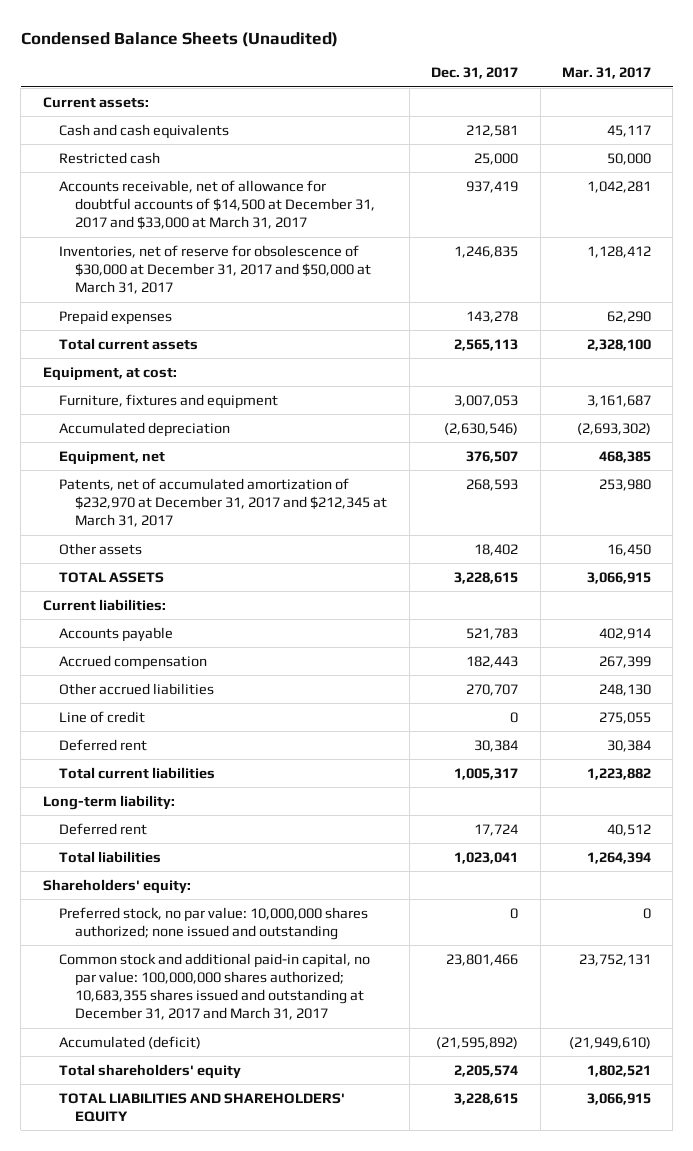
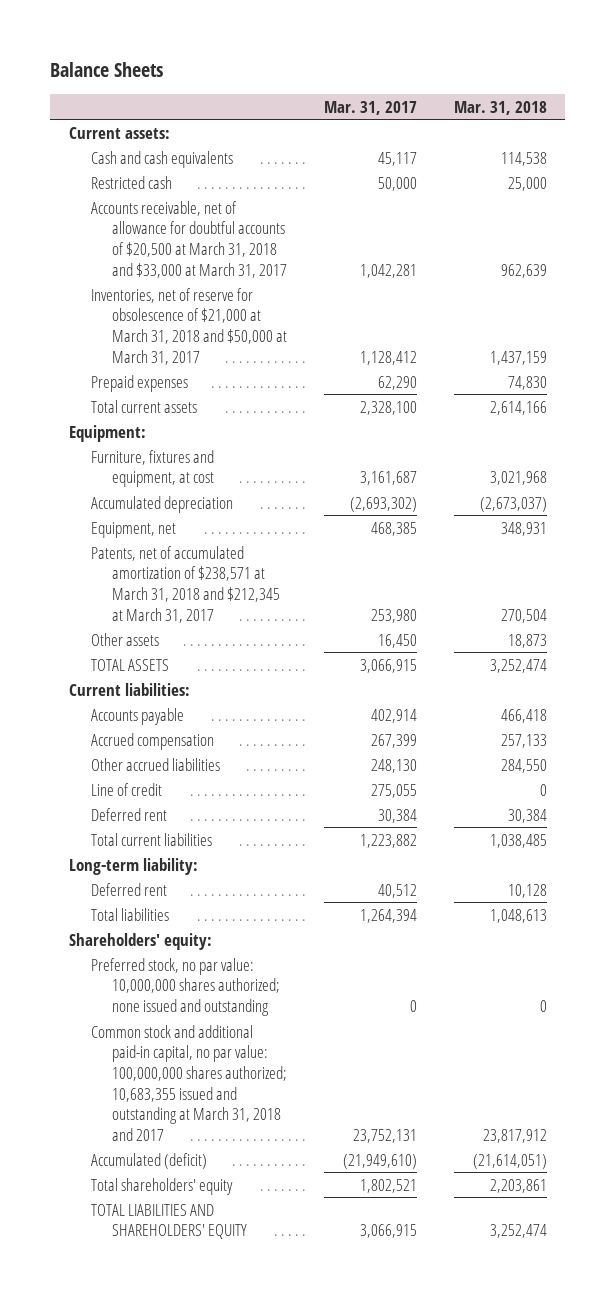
- Condensed Balance Sheets (Unaudited)
+ Balance Sheets
- | Dec. 31, 2017 | Mar. 31, 2017
+ | Mar. 31, 2017 | Mar. 31, 2018
- Accounts receivable, net of allowance for doubtful accounts of $14,500 at December 31, 2017 and $33,000 at March 31, 2017 | 937,419 | 1,042,281
- Inventories, net of reserve for obsolescence of $30,000 at December 31, 2017 and $50,000 at March 31, 2017 | 1,246,835 | 1,128,412
+ Accounts receivable, net of allowance for doubtful accounts of $20,500 at March 31, 2018 and $33,000 at March 31, 2017 | 1,042,281 | 962,639
+ Inventories, net of reserve for obsolescence of $21,000 at March 31, 2018 and $50,000 at March 31, 2017 | 1,128,412 | 1,437,159
- Equipment, at cost:
- Furniture, fixtures and equipment | 3,007,053 | 3,161,687
+ Equipment:
+ Furniture, fixtures and equipment, at cost | 3,161,687 | 3,021,968
- Patents, net of accumulated amortization of $232,970 at December 31, 2017 and $212,345 at March 31, 2017 | 268,593 | 253,980
+ Patents, net of accumulated amortization of $238,571 at March 31, 2018 and $212,345 at March 31, 2017 | 253,980 | 270,504
- Common stock and additional paid-in capital, no par value: 100,000,000 shares authorized; 10,683,355 shares issued and outstanding at December 31, 2017 and March 31, 2017 | 23,801,466 | 23,752,131
+ Common stock and additional paid-in capital, no par value: 100,000,000 shares authorized; 10,683,355 issued and outstanding at March 31, 2018 and 2017 | 23,752,131 | 23,817,912

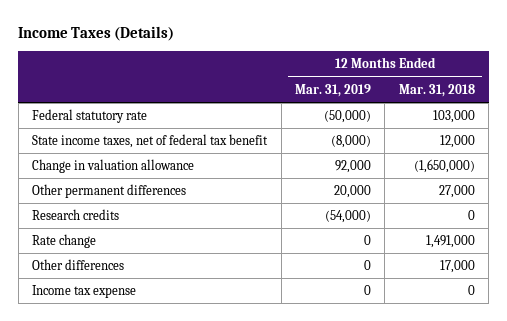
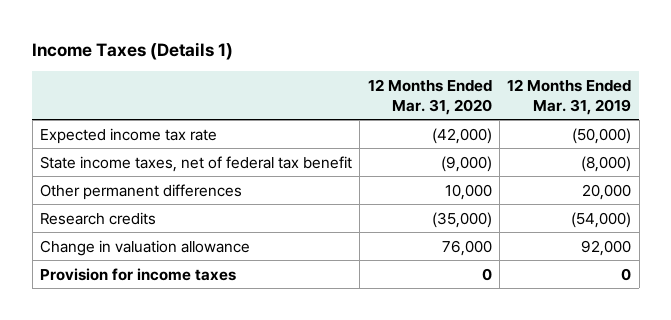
- Income Taxes (Details)
+ Income Taxes (Details 1)
- | 12 Months Ended Mar. 31, 2019 | 12 Months Ended Mar. 31, 2018
+ | 12 Months Ended Mar. 31, 2020 | 12 Months Ended Mar. 31, 2019
- Federal statutory rate | (50,000) | 103,000
+ Expected income tax rate | (42,000) | (50,000)
- Rate change | 0 | 1,491,000
- Other differences | 0 | 17,000
- Income tax expense | 0 | 0
moved down: Change in valuation allowance | 76,000 | 92,000
+ Provision for income taxes | 0 | 0

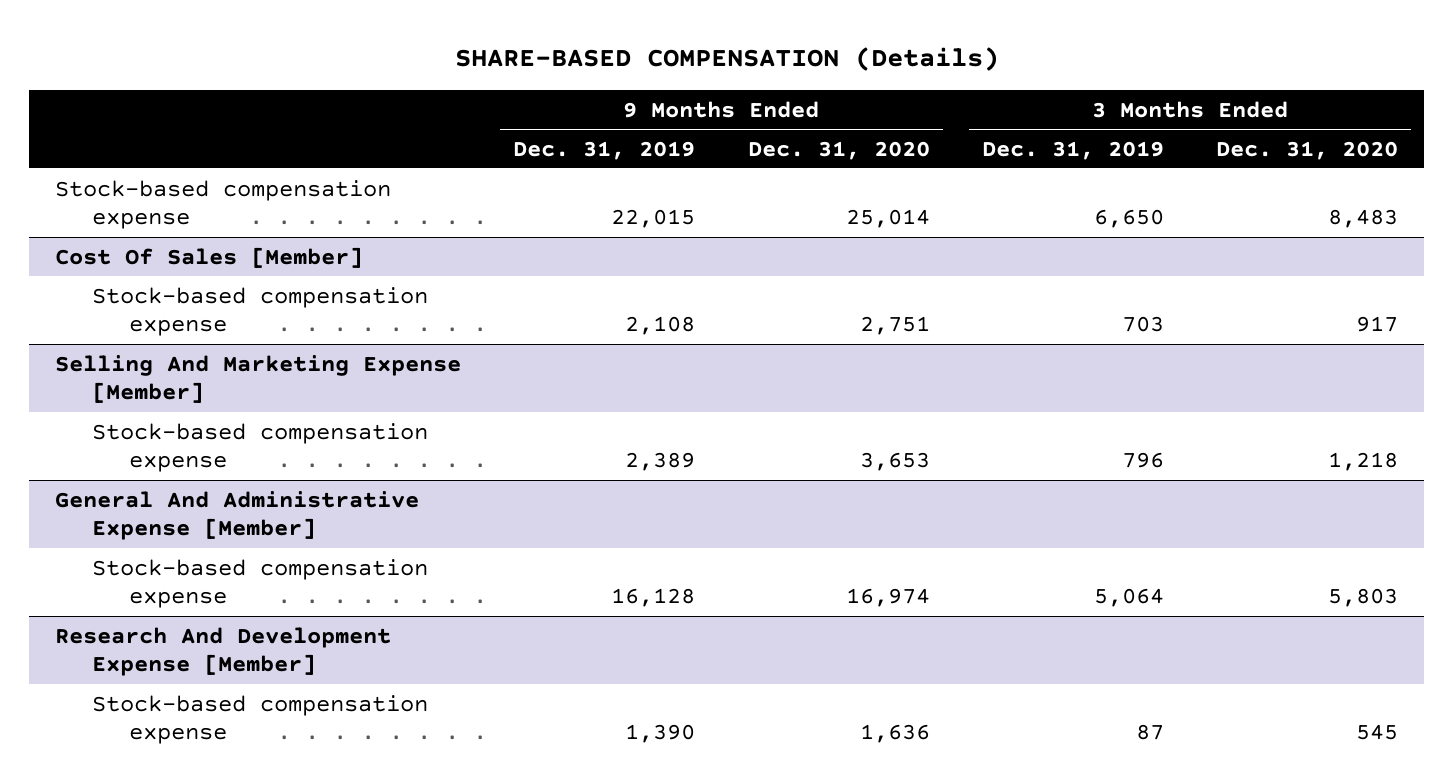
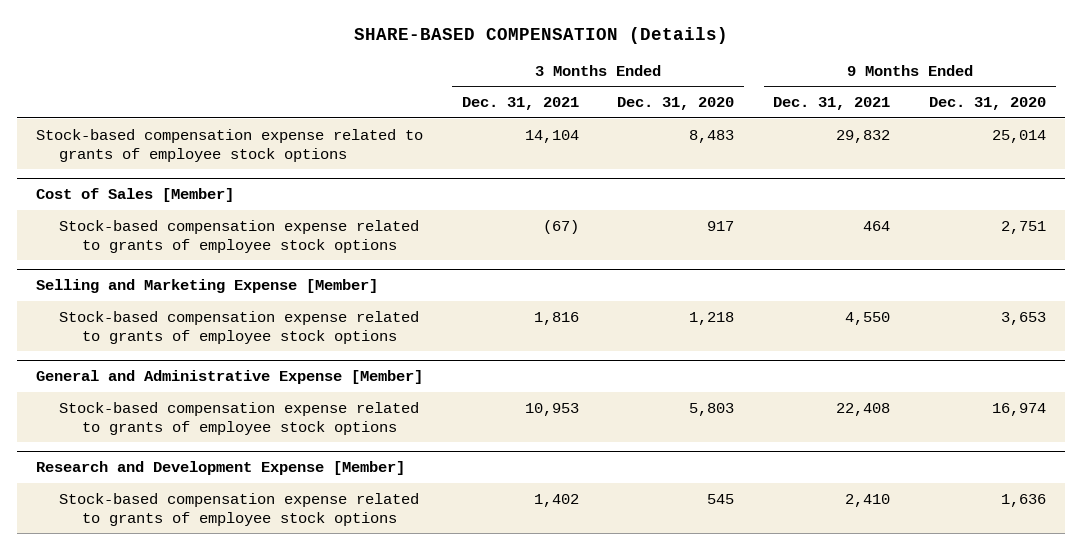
- | 9 Months Ended Dec. 31, 2019 | 9 Months Ended Dec. 31, 2020 | 3 Months Ended Dec. 31, 2019 | 3 Months Ended Dec. 31, 2020
+ | 3 Months Ended Dec. 31, 2021 | 3 Months Ended Dec. 31, 2020 | 9 Months Ended Dec. 31, 2021 | 9 Months Ended Dec. 31, 2020
- Stock-based compensation expense | 22,015 | 25,014 | 6,650 | 8,483
- Cost Of Sales [Member]
- Stock-based compensation expense | 2,108 | 2,751 | 703 | 917
- Selling And Marketing Expense [Member]
- Stock-based compensation expense | 2,389 | 3,653 | 796 | 1,218
- General And Administrative Expense [Member]
- Stock-based compensation expense | 16,128 | 16,974 | 5,064 | 5,803
- Research And Development Expense [Member]
- Stock-based compensation expense | 1,390 | 1,636 | 87 | 545
+ Stock-based compensation expense related to grants of employee stock options | 14,104 | 8,483 | 29,832 | 25,014
+ Cost of Sales [Member]
+ Stock-based compensation expense related to grants of employee stock options | (67) | 917 | 464 | 2,751
+ Selling and Marketing Expense [Member]
+ Stock-based compensation expense related to grants of employee stock options | 1,816 | 1,218 | 4,550 | 3,653
+ General and Administrative Expense [Member]
+ Stock-based compensation expense related to grants of employee stock options | 10,953 | 5,803 | 22,408 | 16,974
+ Research and Development Expense [Member]
+ Stock-based compensation expense related to grants of employee stock options | 1,402 | 545 | 2,410 | 1,636

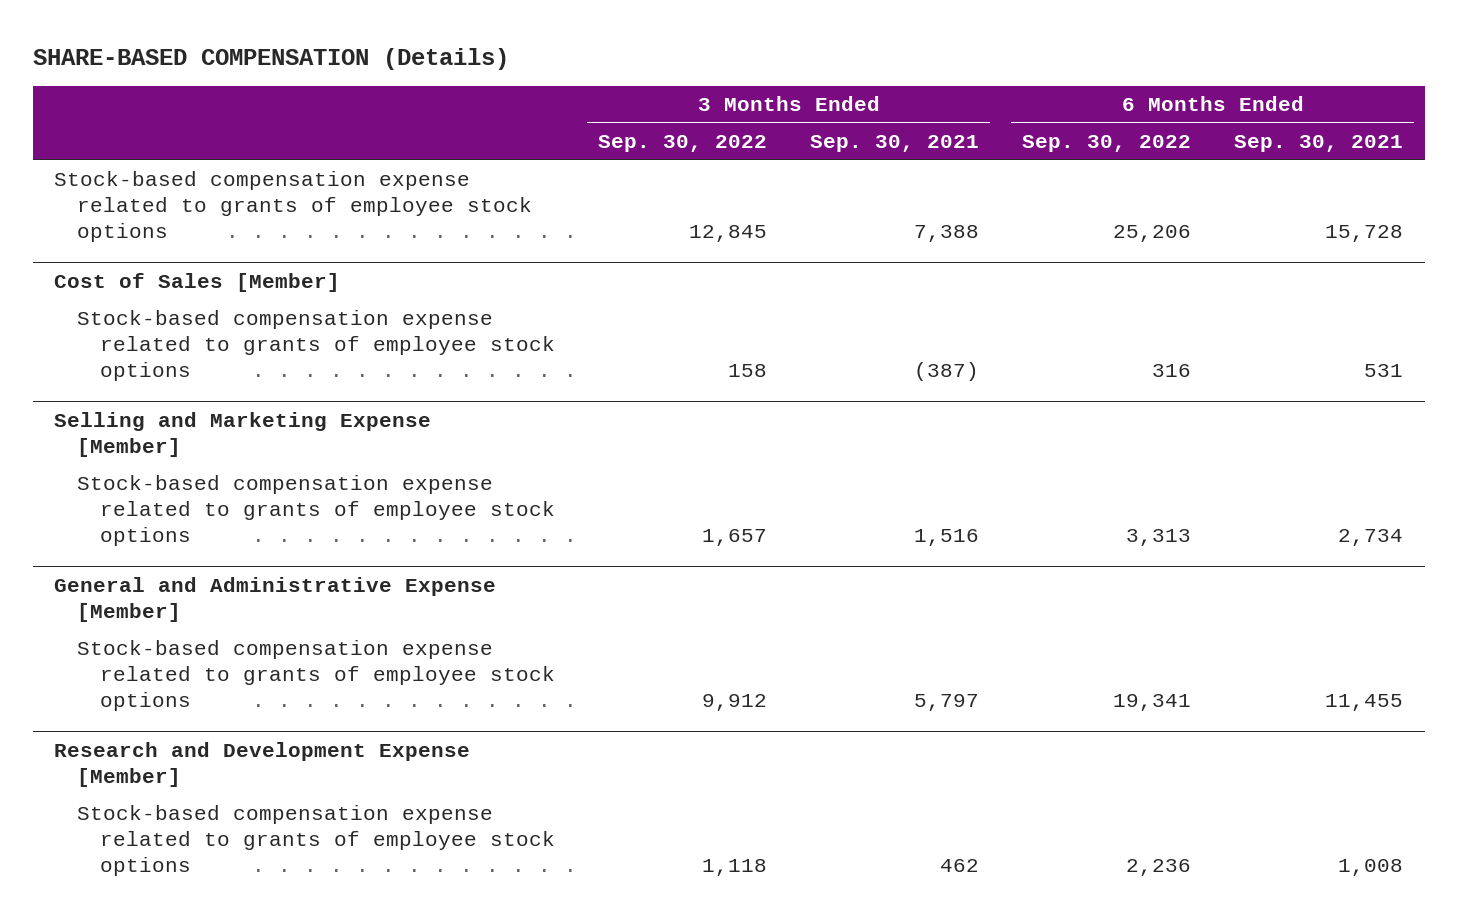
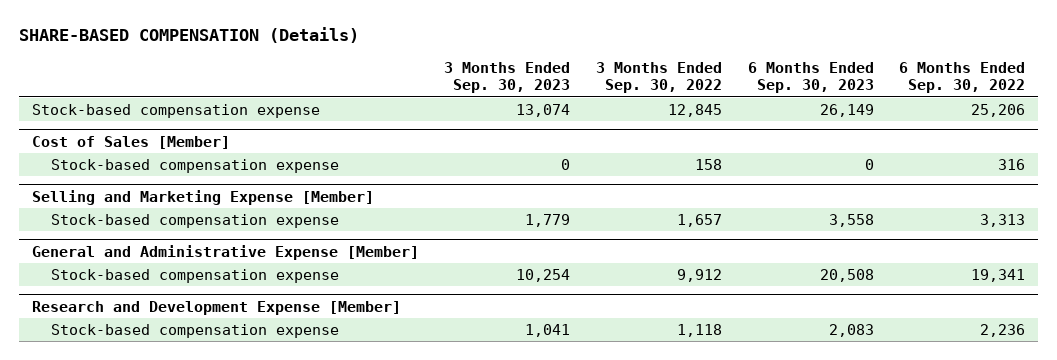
- | 3 Months Ended Sep. 30, 2022 | 3 Months Ended Sep. 30, 2021 | 6 Months Ended Sep. 30, 2022 | 6 Months Ended Sep. 30, 2021
+ | 3 Months Ended Sep. 30, 2023 | 3 Months Ended Sep. 30, 2022 | 6 Months Ended Sep. 30, 2023 | 6 Months Ended Sep. 30, 2022
- Stock-based compensation expense related to grants of employee stock options | 12,845 | 7,388 | 25,206 | 15,728
+ Stock-based compensation expense | 13,074 | 12,845 | 26,149 | 25,206
@ Cost of Sales [Member]
- Stock-based compensation expense related to grants of employee stock options | 158 | (387) | 316 | 531
+ Stock-based compensation expense | 0 | 158 | 0 | 316
@ Selling and Marketing Expense [Member]
- Stock-based compensation expense related to grants of employee stock options | 1,657 | 1,516 | 3,313 | 2,734
+ Stock-based compensation expense | 1,779 | 1,657 | 3,558 | 3,313
@ General and Administrative Expense [Member]
- Stock-based compensation expense related to grants of employee stock options | 9,912 | 5,797 | 19,341 | 11,455
+ Stock-based compensation expense | 10,254 | 9,912 | 20,508 | 19,341
@ Research and Development Expense [Member]
- Stock-based compensation expense related to grants of employee stock options | 1,118 | 462 | 2,236 | 1,008
+ Stock-based compensation expense | 1,041 | 1,118 | 2,083 | 2,236

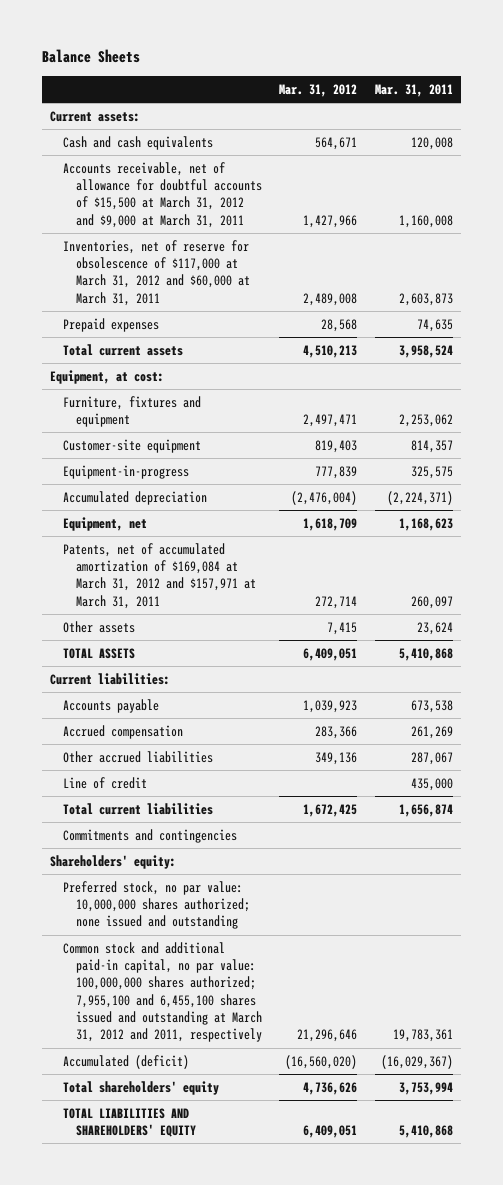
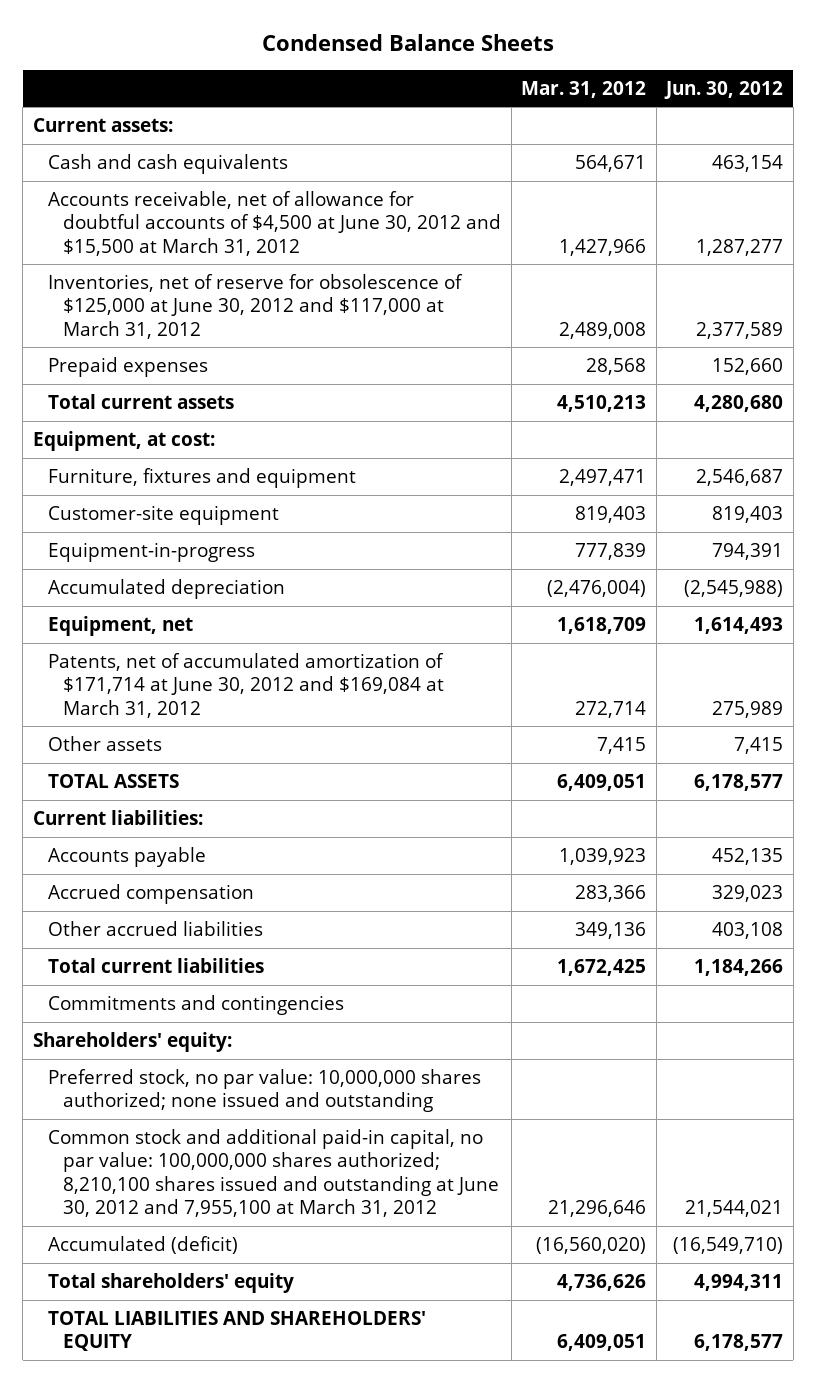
- Balance Sheets
+ Condensed Balance Sheets
- | Mar. 31, 2012 | Mar. 31, 2011
+ | Mar. 31, 2012 | Jun. 30, 2012
- Accounts receivable, net of allowance for doubtful accounts of $15,500 at March 31, 2012 and $9,000 at March 31, 2011 | 1,427,966 | 1,160,008
- Inventories, net of reserve for obsolescence of $117,000 at March 31, 2012 and $60,000 at March 31, 2011 | 2,489,008 | 2,603,873
+ Accounts receivable, net of allowance for doubtful accounts of $4,500 at June 30, 2012 and $15,500 at March 31, 2012 | 1,427,966 | 1,287,277
+ Inventories, net of reserve for obsolescence of $125,000 at June 30, 2012 and $117,000 at March 31, 2012 | 2,489,008 | 2,377,589
- Patents, net of accumulated amortization of $169,084 at March 31, 2012 and $157,971 at March 31, 2011 | 272,714 | 260,097
+ Patents, net of accumulated amortization of $171,714 at June 30, 2012 and $169,084 at March 31, 2012 | 272,714 | 275,989
- Line of credit | | 435,000
- Common stock and additional paid-in capital, no par value: 100,000,000 shares authorized; 7,955,100 and 6,455,100 shares issued and outstanding at March 31, 2012 and 2011, respectively | 21,296,646 | 19,783,361
+ Common stock and additional paid-in capital, no par value: 100,000,000 shares authorized; 8,210,100 shares issued and outstanding at June 30, 2012 and 7,955,100 at March 31, 2012 | 21,296,646 | 21,544,021

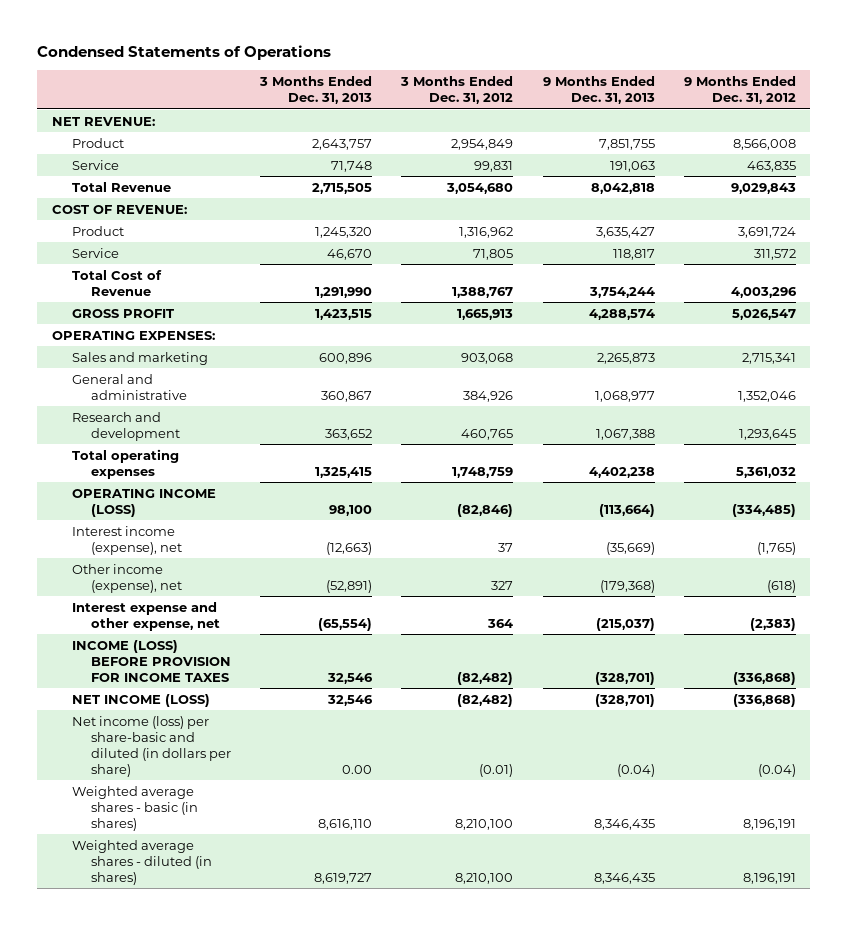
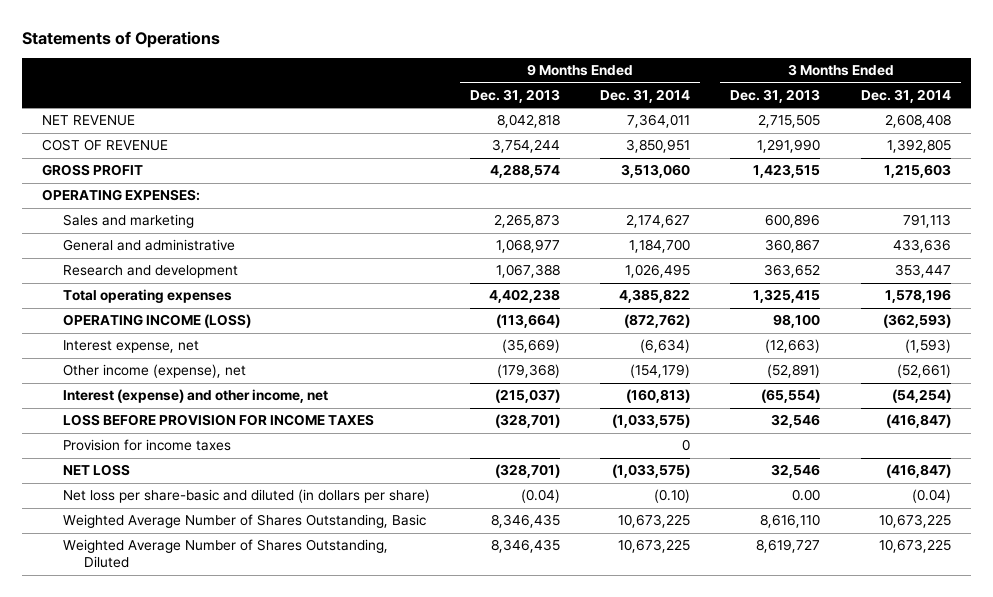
- Condensed Statements of Operations
+ Statements of Operations
- | 3 Months Ended Dec. 31, 2013 | 3 Months Ended Dec. 31, 2012 | 9 Months Ended Dec. 31, 2013 | 9 Months Ended Dec. 31, 2012
+ | 9 Months Ended Dec. 31, 2013 | 9 Months Ended Dec. 31, 2014 | 3 Months Ended Dec. 31, 2013 | 3 Months Ended Dec. 31, 2014
- NET REVENUE:
- Product | 2,643,757 | 2,954,849 | 7,851,755 | 8,566,008
- Service | 71,748 | 99,831 | 191,063 | 463,835
- Total Revenue | 2,715,505 | 3,054,680 | 8,042,818 | 9,029,843
- COST OF REVENUE:
- Product | 1,245,320 | 1,316,962 | 3,635,427 | 3,691,724
- Service | 46,670 | 71,805 | 118,817 | 311,572
- Total Cost of Revenue | 1,291,990 | 1,388,767 | 3,754,244 | 4,003,296
+ NET REVENUE | 8,042,818 | 7,364,011 | 2,715,505 | 2,608,408
+ COST OF REVENUE | 3,754,244 | 3,850,951 | 1,291,990 | 1,392,805
- Interest income (expense), net | (12,663) | 37 | (35,669) | (1,765)
+ Interest expense, net | (35,669) | (6,634) | (12,663) | (1,593)
- Interest expense and other expense, net | (65,554) | 364 | (215,037) | (2,383)
- INCOME (LOSS) BEFORE PROVISION FOR INCOME TAXES | 32,546 | (82,482) | (328,701) | (336,868)
- NET INCOME (LOSS) | 32,546 | (82,482) | (328,701) | (336,868)
- Net income (loss) per share-basic and diluted (in dollars per share) | 0.00 | (0.01) | (0.04) | (0.04)
- Weighted average shares - basic (in shares) | 8,616,110 | 8,210,100 | 8,346,435 | 8,196,191
- Weighted average shares - diluted (in shares) | 8,619,727 | 8,210,100 | 8,346,435 | 8,196,191
+ Interest (expense) and other income, net | (215,037) | (160,813) | (65,554) | (54,254)
+ LOSS BEFORE PROVISION FOR INCOME TAXES | (328,701) | (1,033,575) | 32,546 | (416,847)
+ Provision for income taxes | | 0 | |
+ NET LOSS | (328,701) | (1,033,575) | 32,546 | (416,847)
+ Net loss per share-basic and diluted (in dollars per share) | (0.04) | (0.10) | 0.00 | (0.04)
+ Weighted Average Number of Shares Outstanding, Basic | 8,346,435 | 10,673,225 | 8,616,110 | 10,673,225
+ Weighted Average Number of Shares Outstanding, Diluted | 8,346,435 | 10,673,225 | 8,619,727 | 10,673,225

